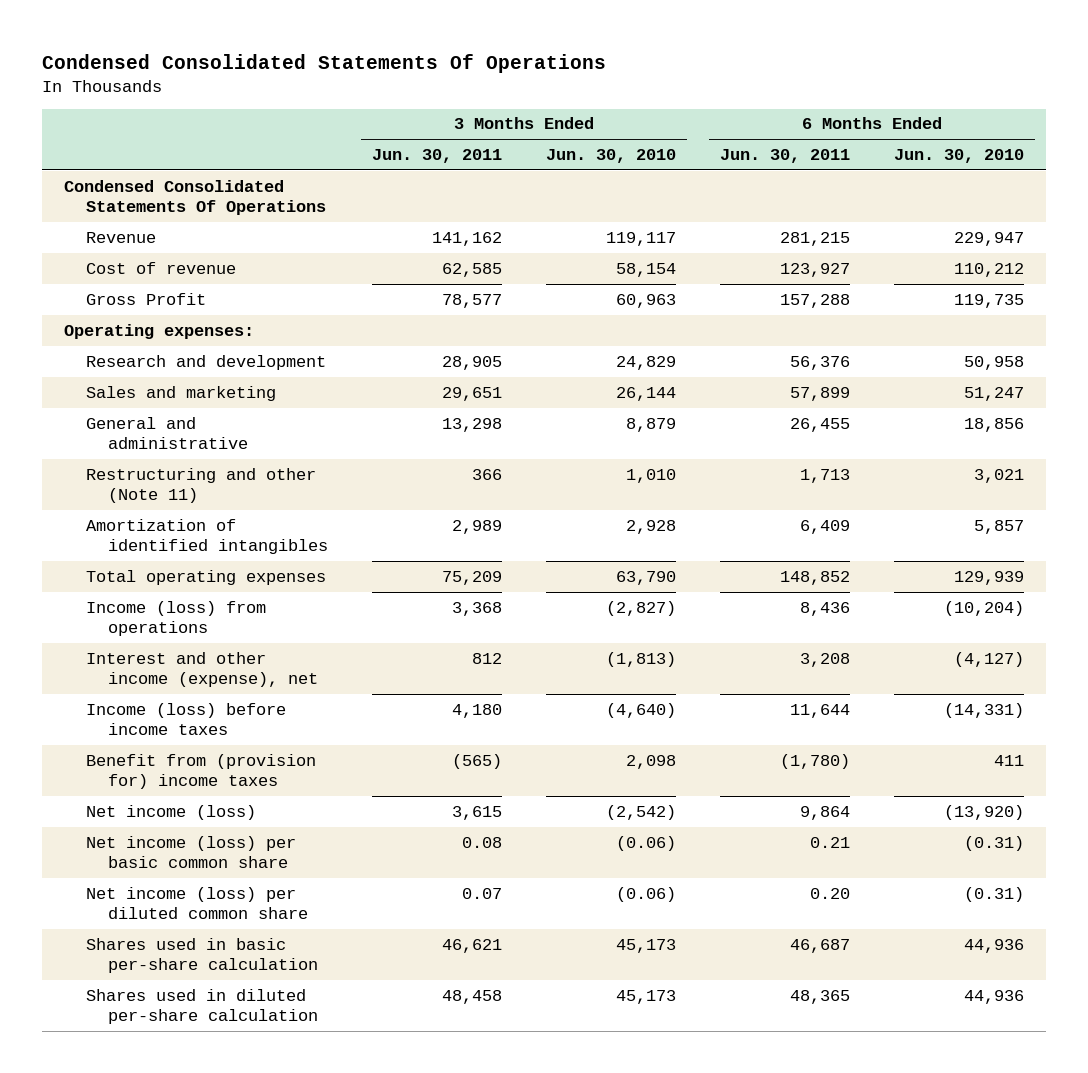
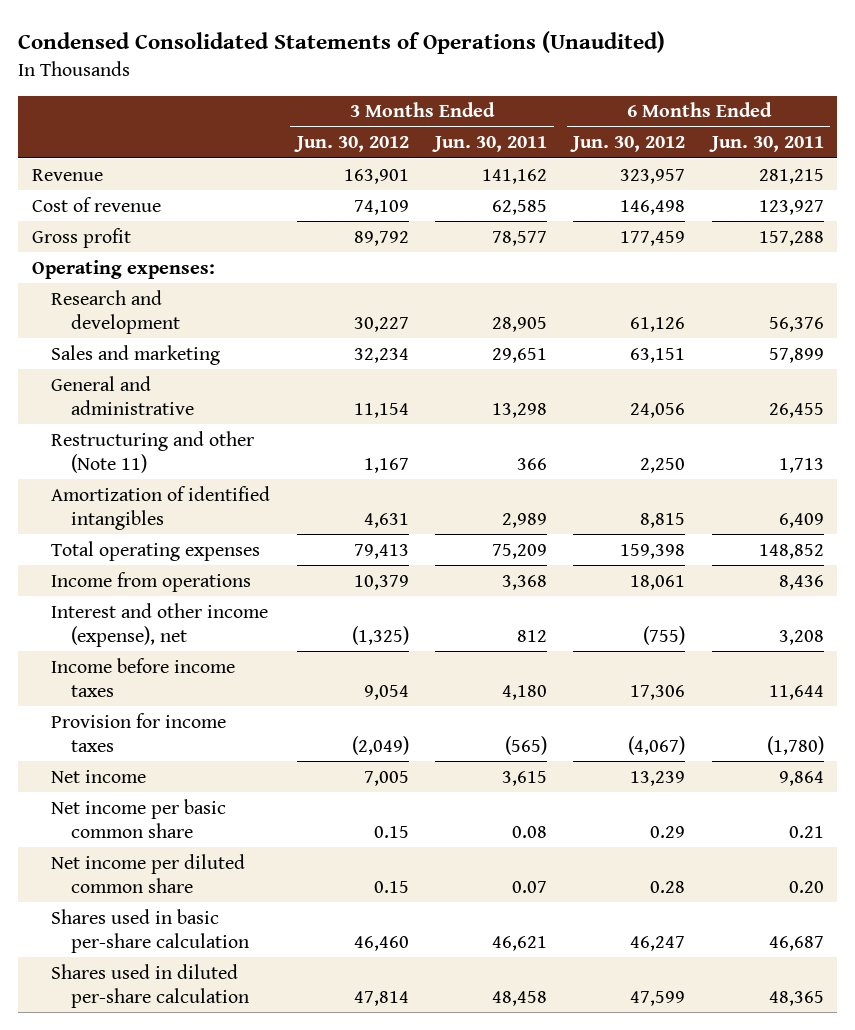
- Condensed Consolidated Statements Of Operations
+ Condensed Consolidated Statements of Operations (Unaudited)
- | 3 Months Ended Jun. 30, 2011 | 3 Months Ended Jun. 30, 2010 | 6 Months Ended Jun. 30, 2011 | 6 Months Ended Jun. 30, 2010
+ | 3 Months Ended Jun. 30, 2012 | 3 Months Ended Jun. 30, 2011 | 6 Months Ended Jun. 30, 2012 | 6 Months Ended Jun. 30, 2011
- Condensed Consolidated Statements Of Operations
- Gross Profit | 78,577 | 60,963 | 157,288 | 119,735
+ Gross profit | 89,792 | 78,577 | 177,459 | 157,288
- Income (loss) from operations | 3,368 | (2,827) | 8,436 | (10,204)
+ Income from operations | 10,379 | 3,368 | 18,061 | 8,436
- Income (loss) before income taxes | 4,180 | (4,640) | 11,644 | (14,331)
- Benefit from (provision for) income taxes | (565) | 2,098 | (1,780) | 411
- Net income (loss) | 3,615 | (2,542) | 9,864 | (13,920)
- Net income (loss) per basic common share | 0.08 | (0.06) | 0.21 | (0.31)
- Net income (loss) per diluted common share | 0.07 | (0.06) | 0.20 | (0.31)
+ Income before income taxes | 9,054 | 4,180 | 17,306 | 11,644
+ Provision for income taxes | (2,049) | (565) | (4,067) | (1,780)
+ Net income | 7,005 | 3,615 | 13,239 | 9,864
+ Net income per basic common share | 0.15 | 0.08 | 0.29 | 0.21
+ Net income per diluted common share | 0.15 | 0.07 | 0.28 | 0.20

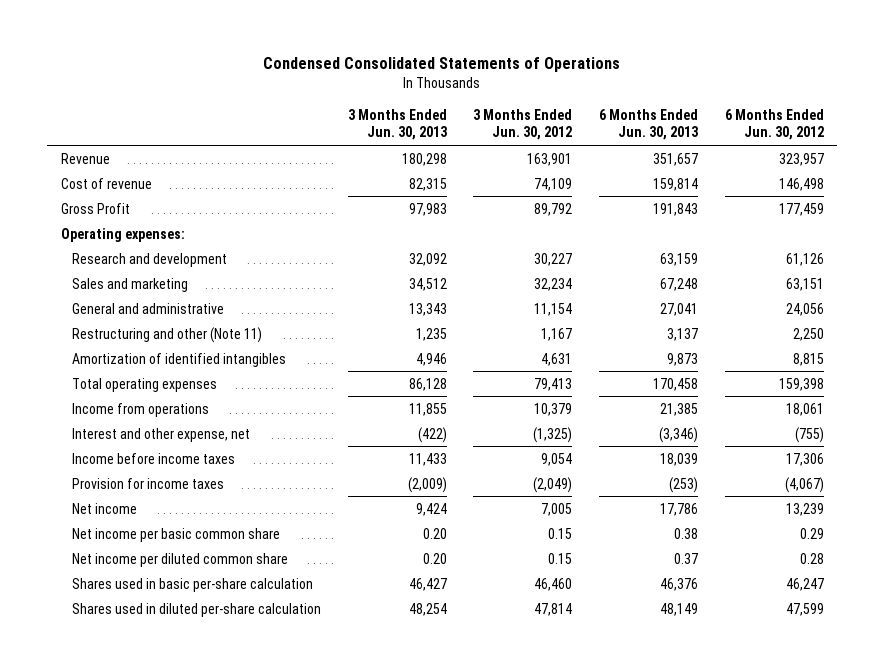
- Condensed Consolidated Statements of Operations (Unaudited)
+ Condensed Consolidated Statements of Operations
- | 3 Months Ended Jun. 30, 2012 | 3 Months Ended Jun. 30, 2011 | 6 Months Ended Jun. 30, 2012 | 6 Months Ended Jun. 30, 2011
+ | 3 Months Ended Jun. 30, 2013 | 3 Months Ended Jun. 30, 2012 | 6 Months Ended Jun. 30, 2013 | 6 Months Ended Jun. 30, 2012
- Gross profit | 89,792 | 78,577 | 177,459 | 157,288
+ Gross Profit | 97,983 | 89,792 | 191,843 | 177,459
- Interest and other income (expense), net | (1,325) | 812 | (755) | 3,208
+ Interest and other expense, net | (422) | (1,325) | (3,346) | (755)

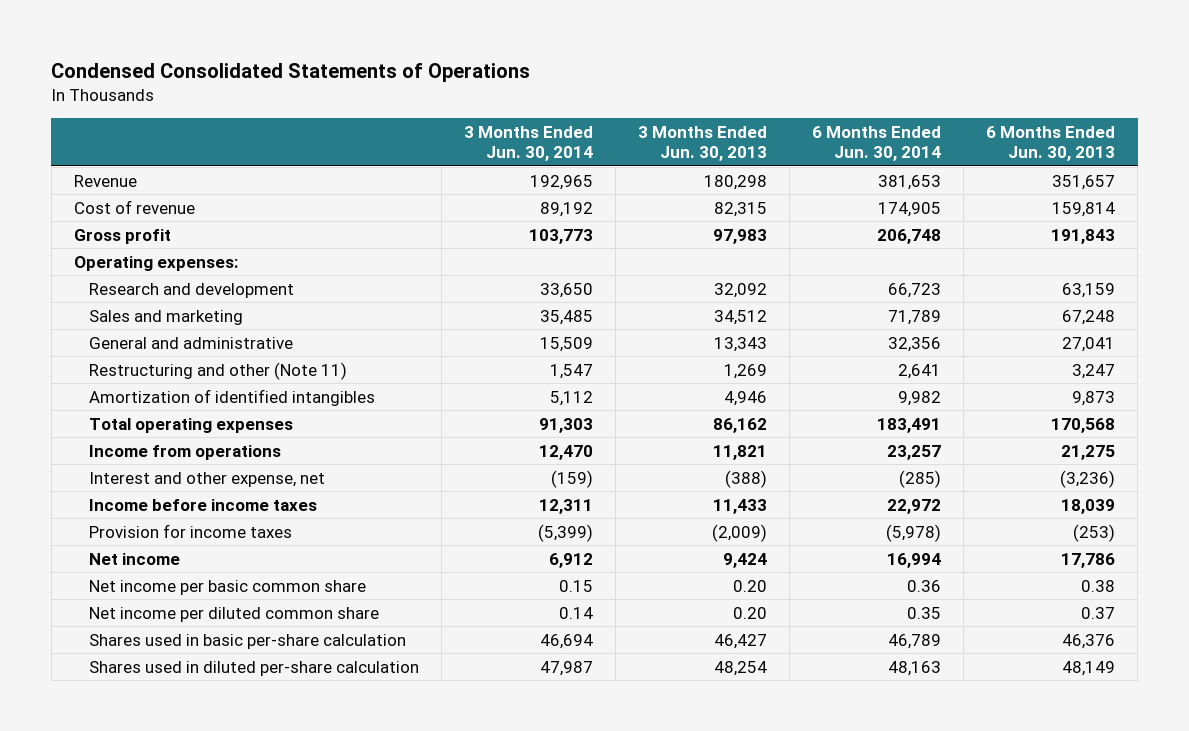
- | 3 Months Ended Jun. 30, 2013 | 3 Months Ended Jun. 30, 2012 | 6 Months Ended Jun. 30, 2013 | 6 Months Ended Jun. 30, 2012
+ | 3 Months Ended Jun. 30, 2014 | 3 Months Ended Jun. 30, 2013 | 6 Months Ended Jun. 30, 2014 | 6 Months Ended Jun. 30, 2013
- Gross Profit | 97,983 | 89,792 | 191,843 | 177,459
+ Gross profit | 103,773 | 97,983 | 206,748 | 191,843
- Restructuring and other (Note 11) | 1,235 | 1,167 | 3,137 | 2,250
+ Restructuring and other (Note 11) | 1,547 | 1,269 | 2,641 | 3,247
- Total operating expenses | 86,128 | 79,413 | 170,458 | 159,398
- Income from operations | 11,855 | 10,379 | 21,385 | 18,061
- Interest and other expense, net | (422) | (1,325) | (3,346) | (755)
+ Total operating expenses | 91,303 | 86,162 | 183,491 | 170,568
+ Income from operations | 12,470 | 11,821 | 23,257 | 21,275
+ Interest and other expense, net | (159) | (388) | (285) | (3,236)

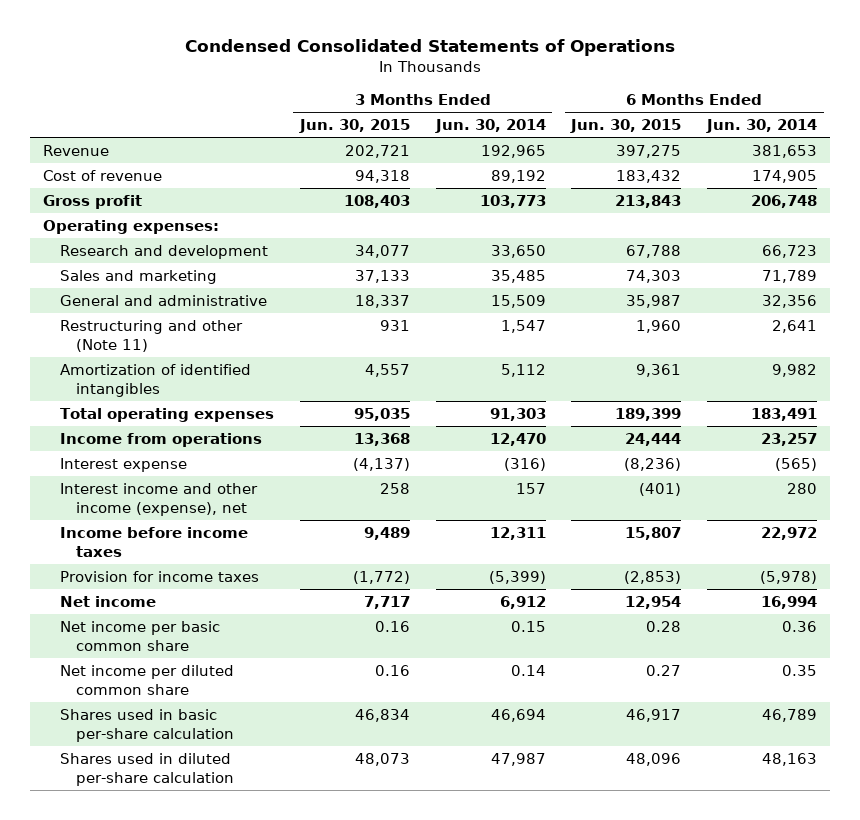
- | 3 Months Ended Jun. 30, 2014 | 3 Months Ended Jun. 30, 2013 | 6 Months Ended Jun. 30, 2014 | 6 Months Ended Jun. 30, 2013
+ | 3 Months Ended Jun. 30, 2015 | 3 Months Ended Jun. 30, 2014 | 6 Months Ended Jun. 30, 2015 | 6 Months Ended Jun. 30, 2014
- Interest and other expense, net | (159) | (388) | (285) | (3,236)
+ Interest expense | (4,137) | (316) | (8,236) | (565)
+ Interest income and other income (expense), net | 258 | 157 | (401) | 280

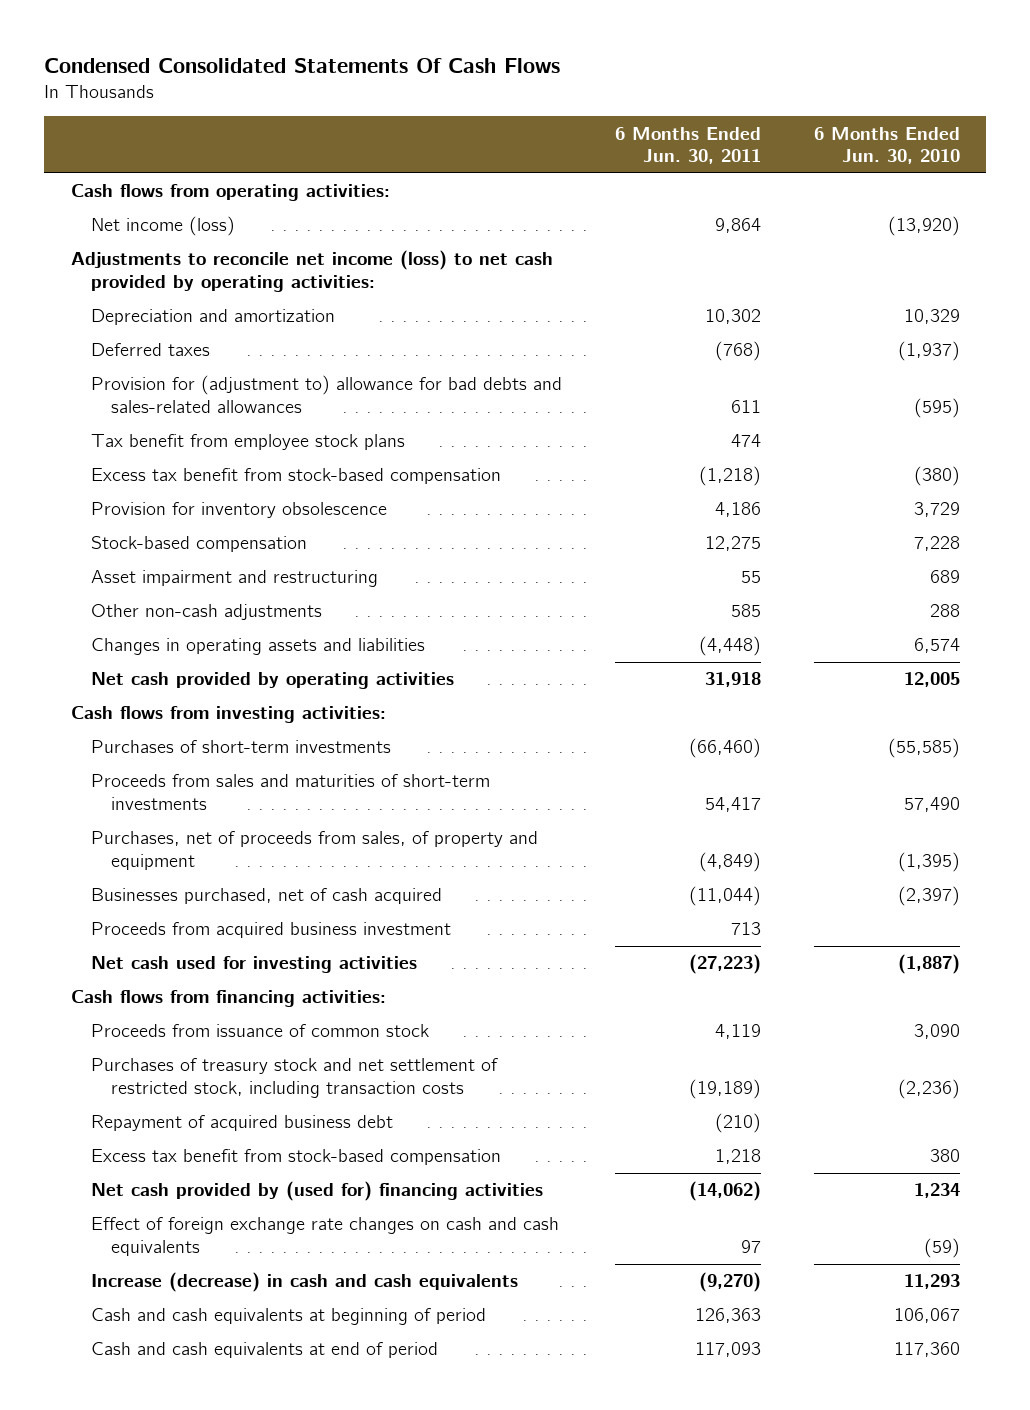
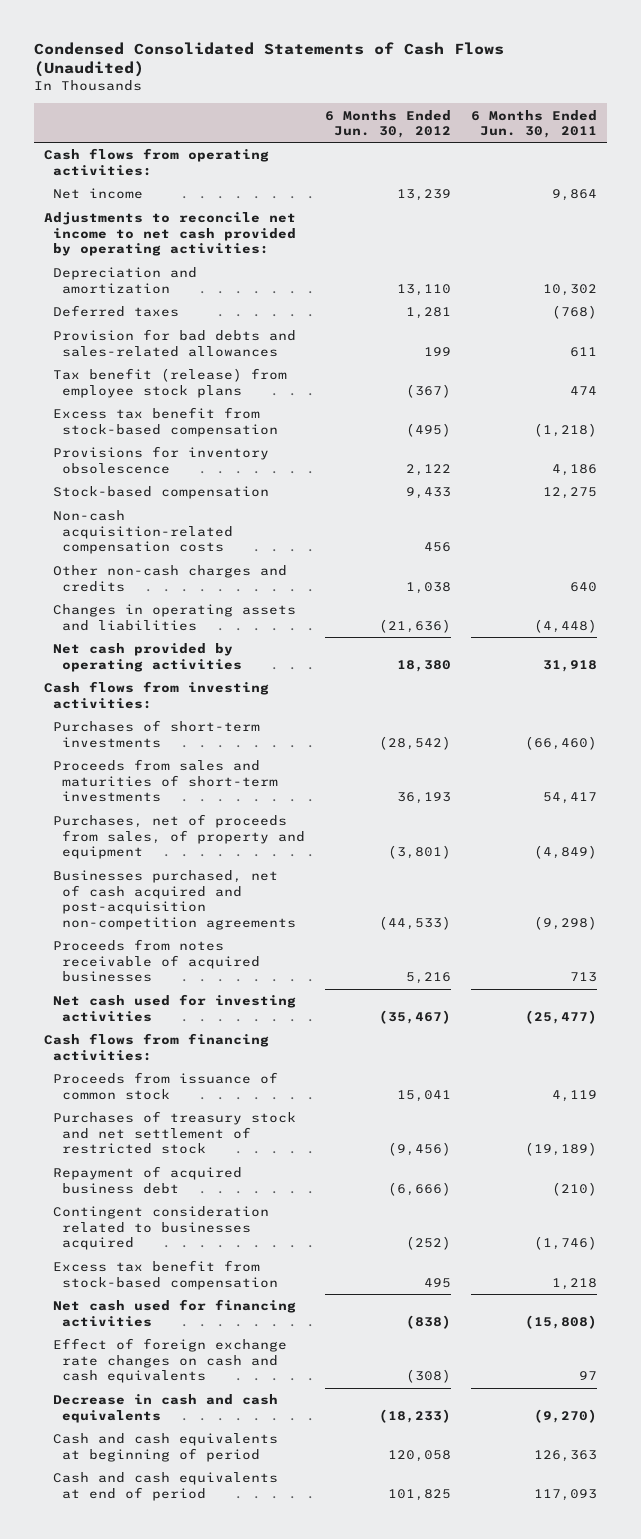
- Condensed Consolidated Statements Of Cash Flows
+ Condensed Consolidated Statements of Cash Flows (Unaudited)
- | 6 Months Ended Jun. 30, 2011 | 6 Months Ended Jun. 30, 2010
+ | 6 Months Ended Jun. 30, 2012 | 6 Months Ended Jun. 30, 2011
- Net income (loss) | 9,864 | (13,920)
- Adjustments to reconcile net income (loss) to net cash provided by operating activities:
+ Net income | 13,239 | 9,864
+ Adjustments to reconcile net income to net cash provided by operating activities:
- Provision for (adjustment to) allowance for bad debts and sales-related allowances | 611 | (595)
- Tax benefit from employee stock plans | 474 |
+ Provision for bad debts and sales-related allowances | 199 | 611
+ Tax benefit (release) from employee stock plans | (367) | 474
- Provision for inventory obsolescence | 4,186 | 3,729
+ Provisions for inventory obsolescence | 2,122 | 4,186
- Asset impairment and restructuring | 55 | 689
- Other non-cash adjustments | 585 | 288
+ Non-cash acquisition-related compensation costs | 456 |
+ Other non-cash charges and credits | 1,038 | 640
- Businesses purchased, net of cash acquired | (11,044) | (2,397)
- Proceeds from acquired business investment | 713 |
- Net cash used for investing activities | (27,223) | (1,887)
+ Businesses purchased, net of cash acquired and post-acquisition non-competition agreements | (44,533) | (9,298)
+ Proceeds from notes receivable of acquired businesses | 5,216 | 713
+ Net cash used for investing activities | (35,467) | (25,477)
- Purchases of treasury stock and net settlement of restricted stock, including transaction costs | (19,189) | (2,236)
+ Purchases of treasury stock and net settlement of restricted stock | (9,456) | (19,189)
+ Contingent consideration related to businesses acquired | (252) | (1,746)
- Net cash provided by (used for) financing activities | (14,062) | 1,234
+ Net cash used for financing activities | (838) | (15,808)
- Increase (decrease) in cash and cash equivalents | (9,270) | 11,293
+ Decrease in cash and cash equivalents | (18,233) | (9,270)

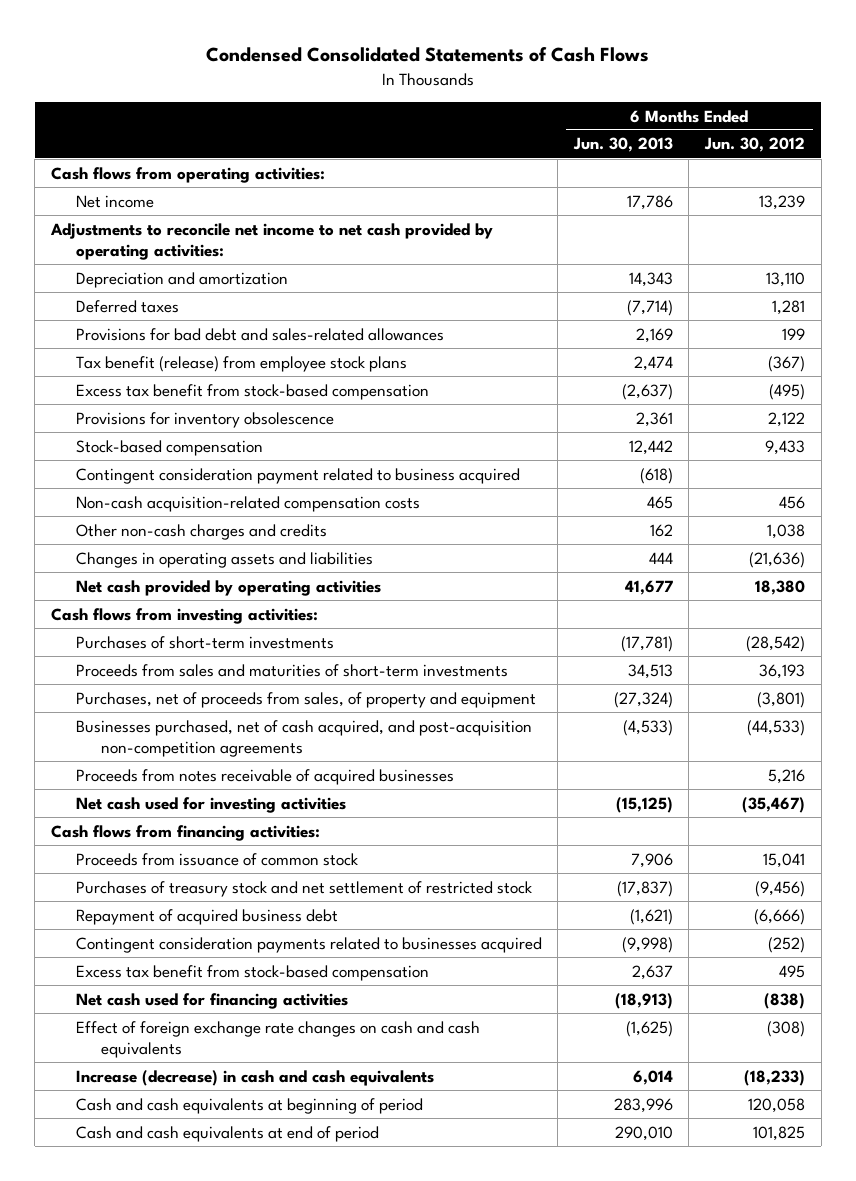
- Condensed Consolidated Statements of Cash Flows (Unaudited)
+ Condensed Consolidated Statements of Cash Flows
- | 6 Months Ended Jun. 30, 2012 | 6 Months Ended Jun. 30, 2011
+ | 6 Months Ended Jun. 30, 2013 | 6 Months Ended Jun. 30, 2012
- Provision for bad debts and sales-related allowances | 199 | 611
+ Provisions for bad debt and sales-related allowances | 2,169 | 199
+ Contingent consideration payment related to business acquired | (618) |
- Businesses purchased, net of cash acquired and post-acquisition non-competition agreements | (44,533) | (9,298)
+ Businesses purchased, net of cash acquired, and post-acquisition non-competition agreements | (4,533) | (44,533)
- Contingent consideration related to businesses acquired | (252) | (1,746)
+ Contingent consideration payments related to businesses acquired | (9,998) | (252)
- Decrease in cash and cash equivalents | (18,233) | (9,270)
+ Increase (decrease) in cash and cash equivalents | 6,014 | (18,233)

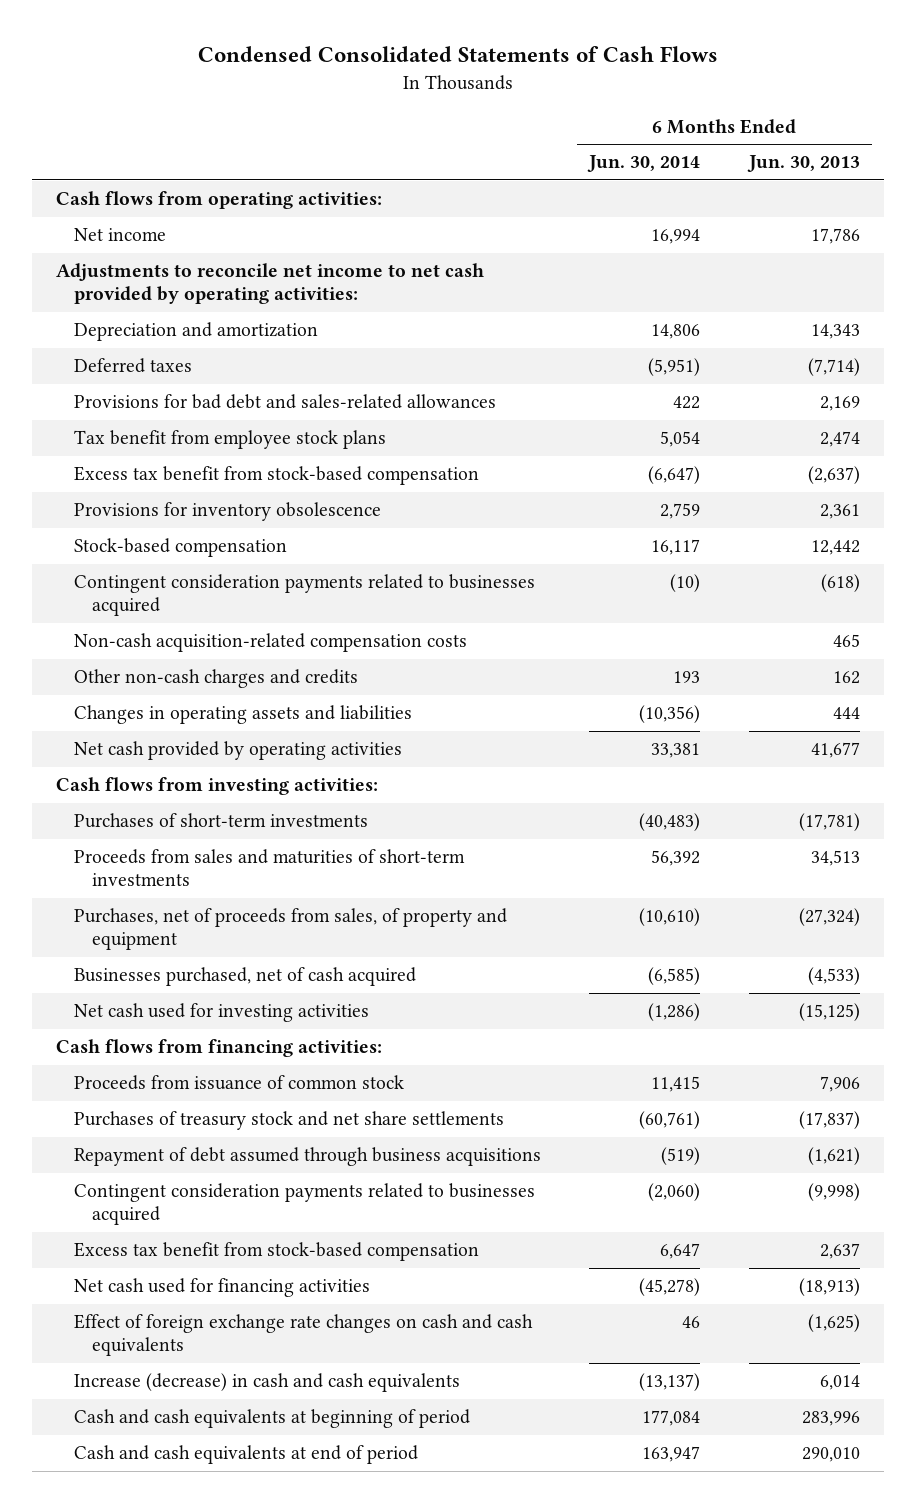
- | 6 Months Ended Jun. 30, 2013 | 6 Months Ended Jun. 30, 2012
+ | 6 Months Ended Jun. 30, 2014 | 6 Months Ended Jun. 30, 2013
- Tax benefit (release) from employee stock plans | 2,474 | (367)
+ Tax benefit from employee stock plans | 5,054 | 2,474
- Contingent consideration payment related to business acquired | (618) |
+ Contingent consideration payments related to businesses acquired | (10) | (618)
- Businesses purchased, net of cash acquired, and post-acquisition non-competition agreements | (4,533) | (44,533)
- Proceeds from notes receivable of acquired businesses | | 5,216
+ Businesses purchased, net of cash acquired | (6,585) | (4,533)
- Purchases of treasury stock and net settlement of restricted stock | (17,837) | (9,456)
- Repayment of acquired business debt | (1,621) | (6,666)
+ Purchases of treasury stock and net share settlements | (60,761) | (17,837)
+ Repayment of debt assumed through business acquisitions | (519) | (1,621)

